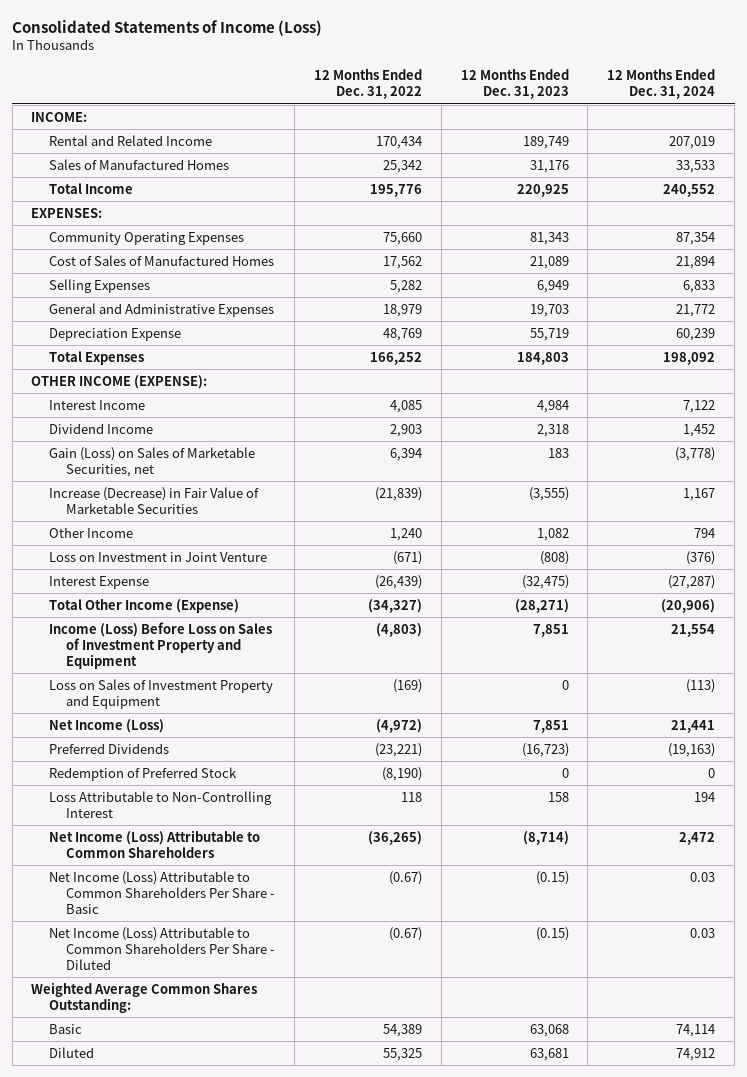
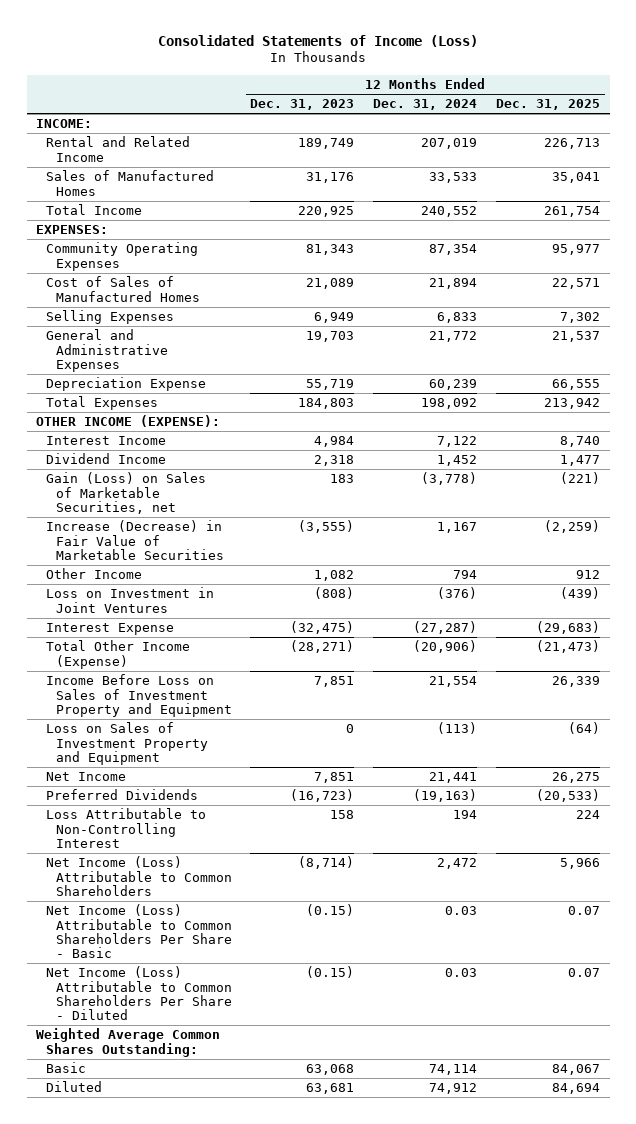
- | 12 Months Ended Dec. 31, 2022 | 12 Months Ended Dec. 31, 2023 | 12 Months Ended Dec. 31, 2024
+ | 12 Months Ended Dec. 31, 2023 | 12 Months Ended Dec. 31, 2024 | 12 Months Ended Dec. 31, 2025
- Loss on Investment in Joint Venture | (671) | (808) | (376)
+ Loss on Investment in Joint Ventures | (808) | (376) | (439)
- Income (Loss) Before Loss on Sales of Investment Property and Equipment | (4,803) | 7,851 | 21,554
+ Income Before Loss on Sales of Investment Property and Equipment | 7,851 | 21,554 | 26,339
- Net Income (Loss) | (4,972) | 7,851 | 21,441
+ Net Income | 7,851 | 21,441 | 26,275
- Redemption of Preferred Stock | (8,190) | 0 | 0

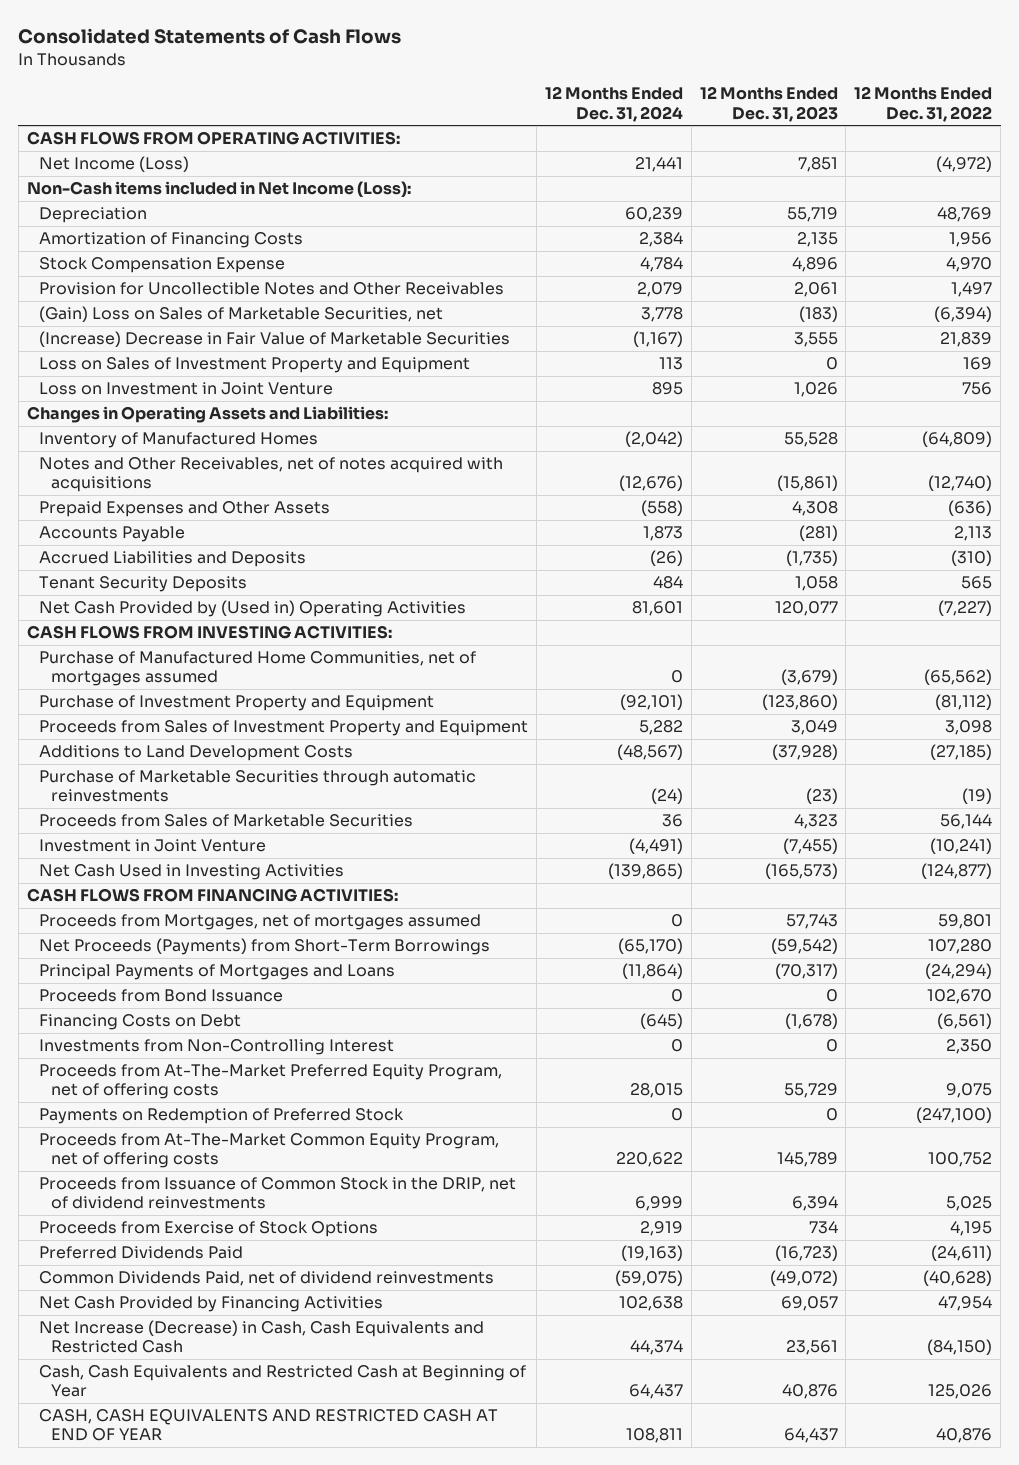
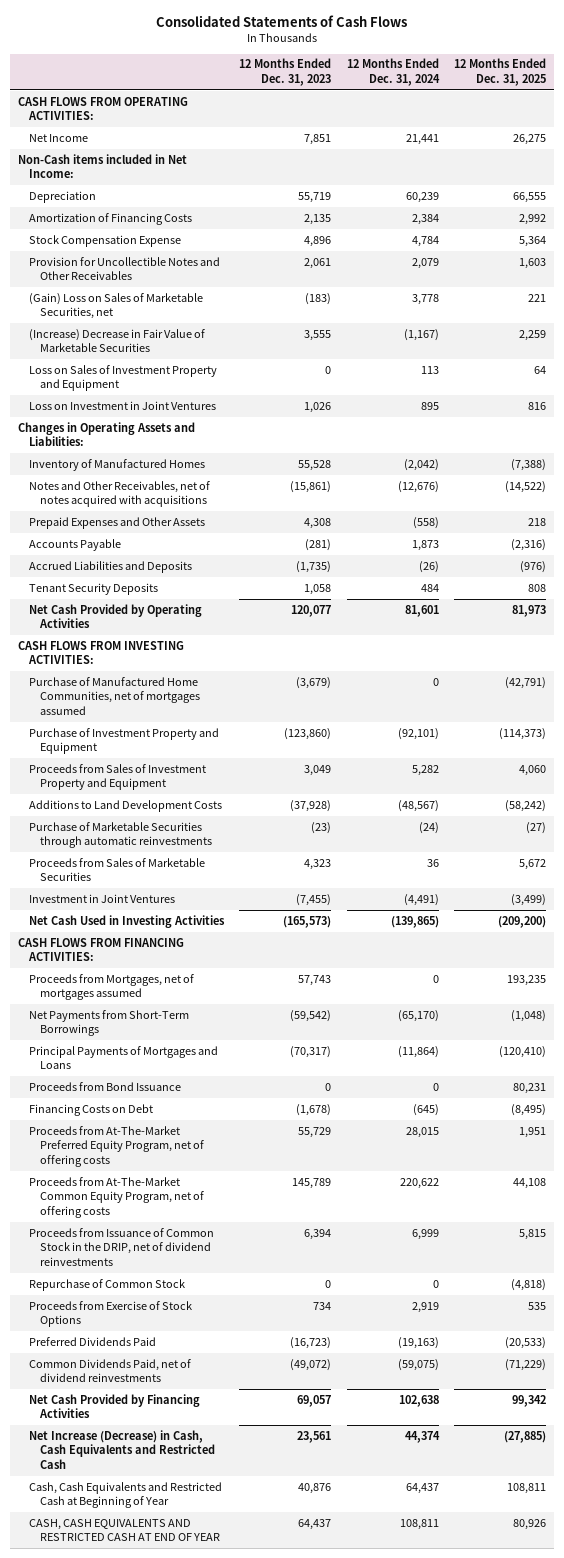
- | 12 Months Ended Dec. 31, 2024 | 12 Months Ended Dec. 31, 2023 | 12 Months Ended Dec. 31, 2022
+ | 12 Months Ended Dec. 31, 2023 | 12 Months Ended Dec. 31, 2024 | 12 Months Ended Dec. 31, 2025
- Net Income (Loss) | 21,441 | 7,851 | (4,972)
- Non-Cash items included in Net Income (Loss):
+ Net Income | 7,851 | 21,441 | 26,275
+ Non-Cash items included in Net Income:
- Loss on Investment in Joint Venture | 895 | 1,026 | 756
+ Loss on Investment in Joint Ventures | 1,026 | 895 | 816
- Net Cash Provided by (Used in) Operating Activities | 81,601 | 120,077 | (7,227)
+ Net Cash Provided by Operating Activities | 120,077 | 81,601 | 81,973
- Investment in Joint Venture | (4,491) | (7,455) | (10,241)
+ Investment in Joint Ventures | (7,455) | (4,491) | (3,499)
- Net Proceeds (Payments) from Short-Term Borrowings | (65,170) | (59,542) | 107,280
+ Net Payments from Short-Term Borrowings | (59,542) | (65,170) | (1,048)
- Investments from Non-Controlling Interest | 0 | 0 | 2,350
- Payments on Redemption of Preferred Stock | 0 | 0 | (247,100)
+ Repurchase of Common Stock | 0 | 0 | (4,818)

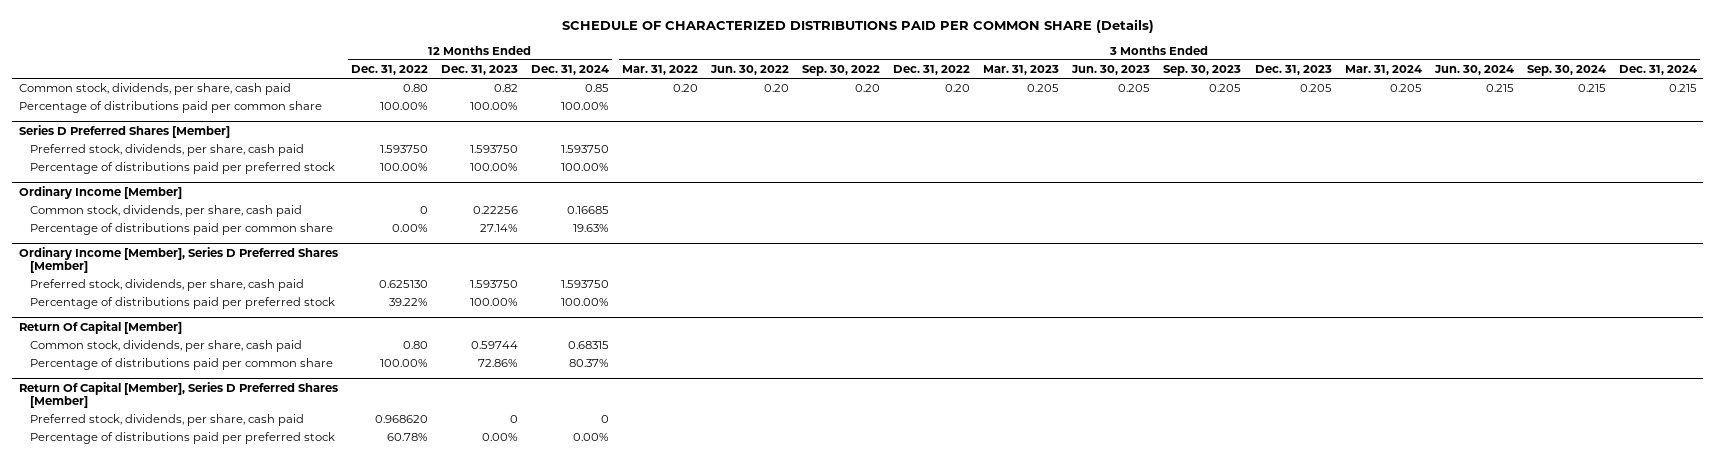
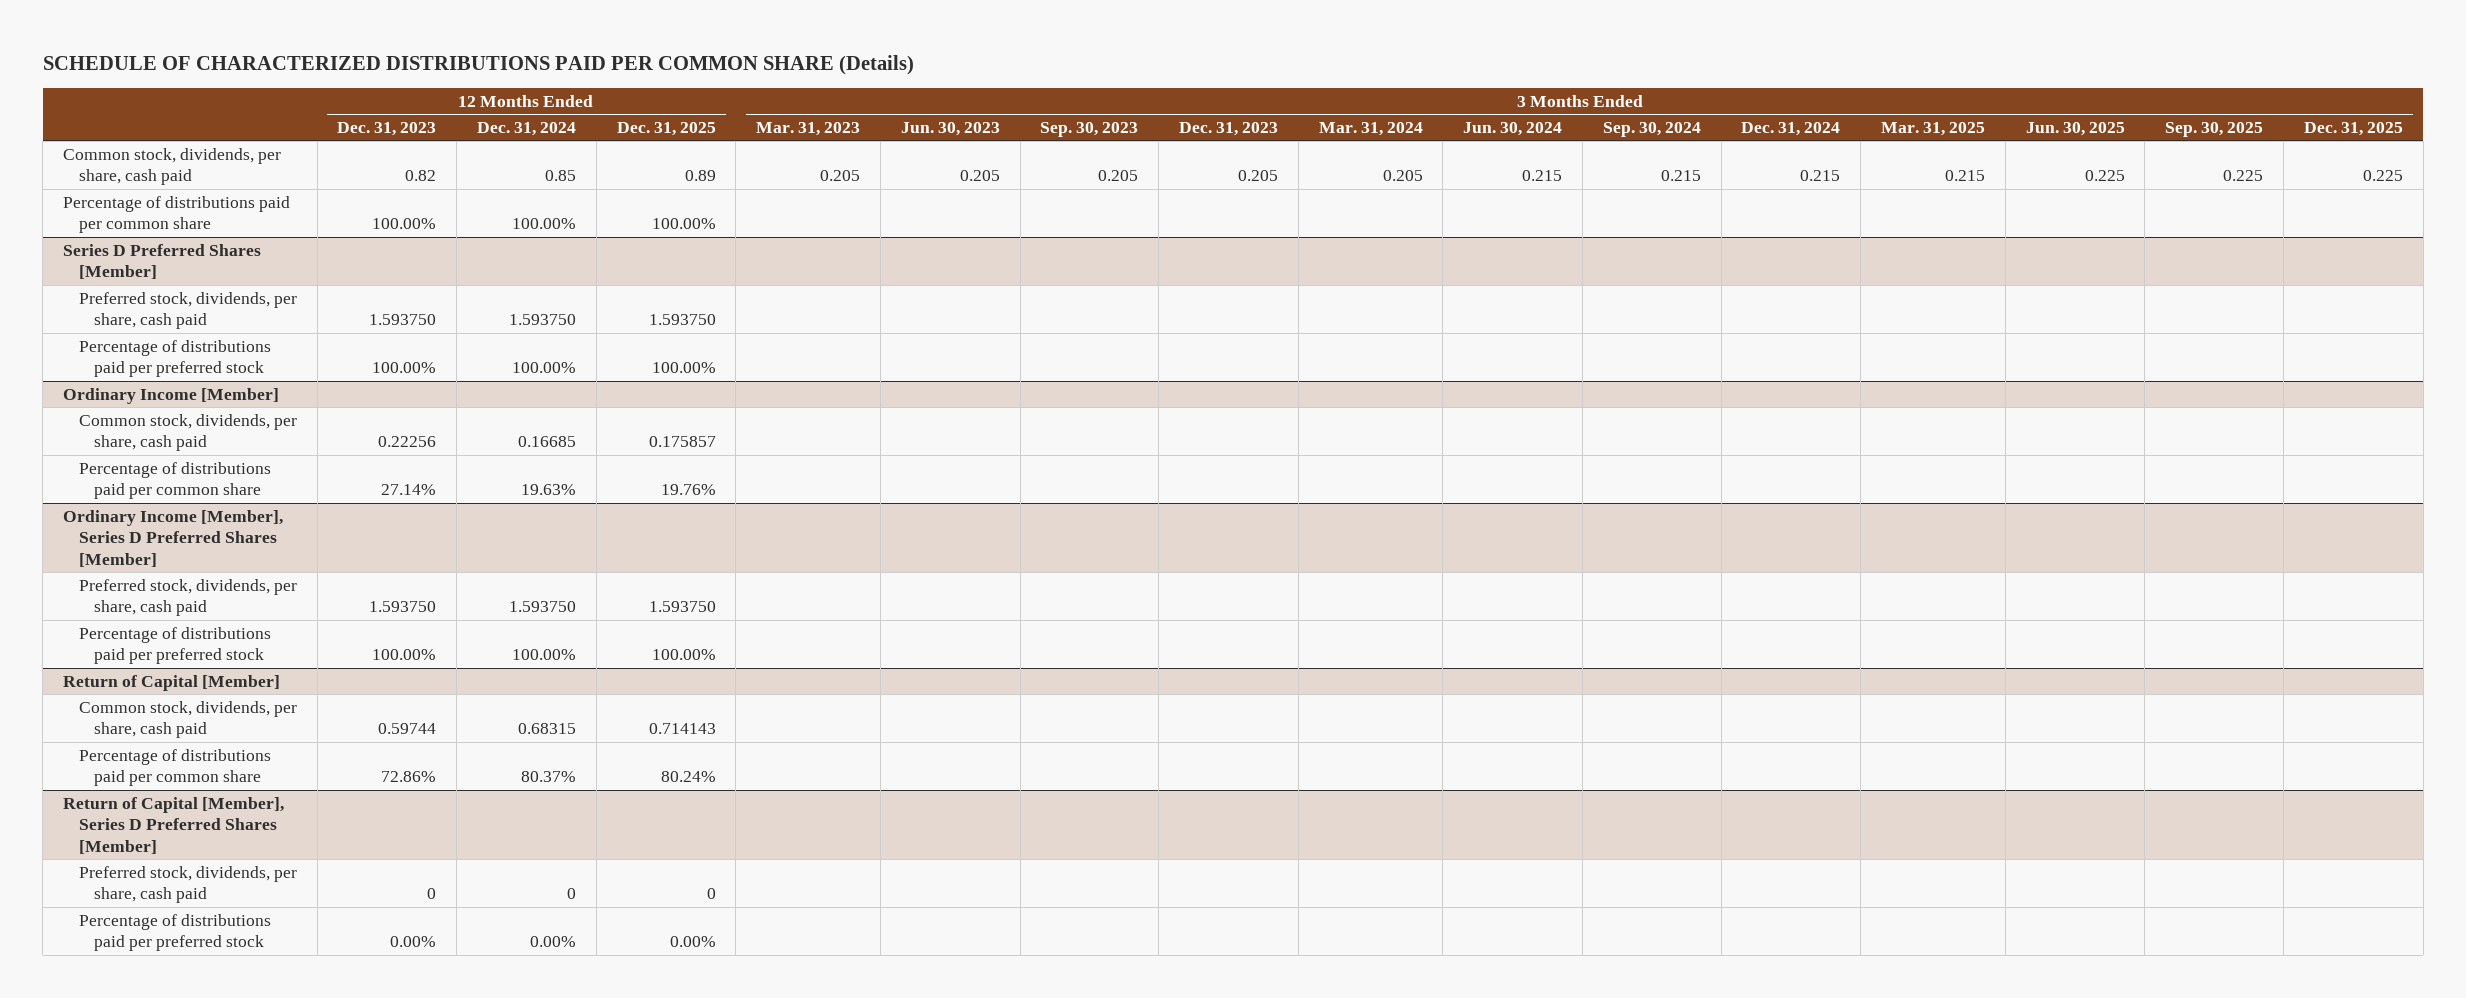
- | 12 Months Ended Dec. 31, 2022 | 12 Months Ended Dec. 31, 2023 | 12 Months Ended Dec. 31, 2024 | 3 Months Ended Mar. 31, 2022 | 3 Months Ended Jun. 30, 2022 | 3 Months Ended Sep. 30, 2022 | 3 Months Ended Dec. 31, 2022 | 3 Months Ended Mar. 31, 2023 | 3 Months Ended Jun. 30, 2023 | 3 Months Ended Sep. 30, 2023 | 3 Months Ended Dec. 31, 2023 | 3 Months Ended Mar. 31, 2024 | 3 Months Ended Jun. 30, 2024 | 3 Months Ended Sep. 30, 2024 | 3 Months Ended Dec. 31, 2024
+ | 12 Months Ended Dec. 31, 2023 | 12 Months Ended Dec. 31, 2024 | 12 Months Ended Dec. 31, 2025 | 3 Months Ended Mar. 31, 2023 | 3 Months Ended Jun. 30, 2023 | 3 Months Ended Sep. 30, 2023 | 3 Months Ended Dec. 31, 2023 | 3 Months Ended Mar. 31, 2024 | 3 Months Ended Jun. 30, 2024 | 3 Months Ended Sep. 30, 2024 | 3 Months Ended Dec. 31, 2024 | 3 Months Ended Mar. 31, 2025 | 3 Months Ended Jun. 30, 2025 | 3 Months Ended Sep. 30, 2025 | 3 Months Ended Dec. 31, 2025
- Return Of Capital [Member]
+ Return of Capital [Member]
- Return Of Capital [Member], Series D Preferred Shares [Member]
+ Return of Capital [Member], Series D Preferred Shares [Member]

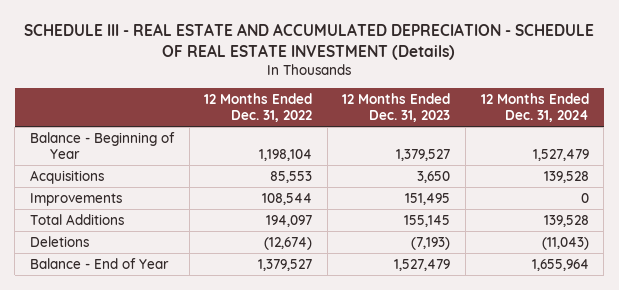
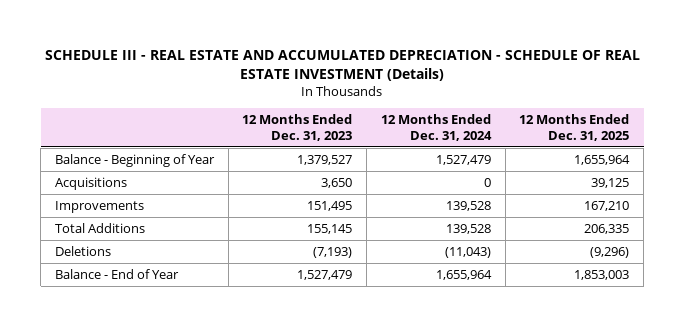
- | 12 Months Ended Dec. 31, 2022 | 12 Months Ended Dec. 31, 2023 | 12 Months Ended Dec. 31, 2024
+ | 12 Months Ended Dec. 31, 2023 | 12 Months Ended Dec. 31, 2024 | 12 Months Ended Dec. 31, 2025
- Acquisitions | 85,553 | 3,650 | 139,528
- Improvements | 108,544 | 151,495 | 0
+ Acquisitions | 3,650 | 0 | 39,125
+ Improvements | 151,495 | 139,528 | 167,210

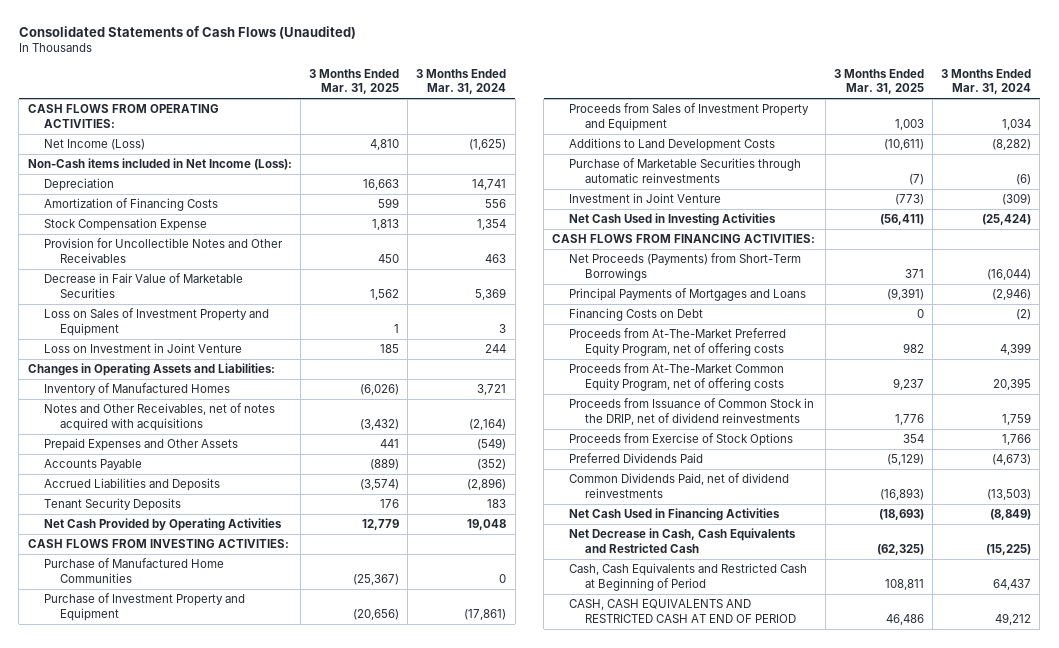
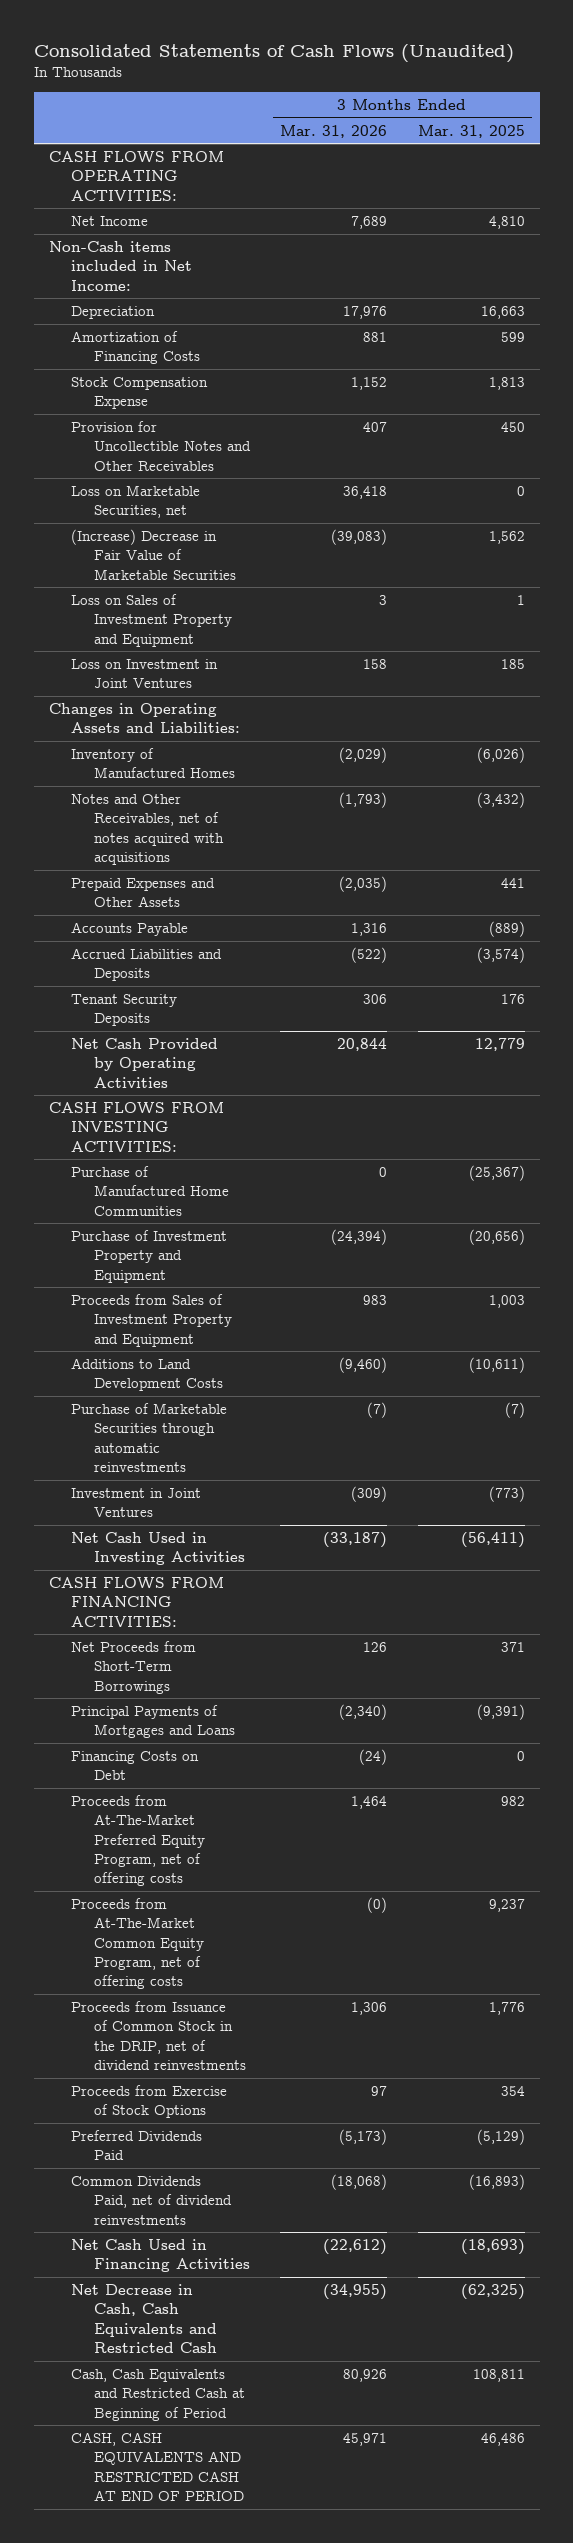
- | 3 Months Ended Mar. 31, 2025 | 3 Months Ended Mar. 31, 2024
+ | 3 Months Ended Mar. 31, 2026 | 3 Months Ended Mar. 31, 2025
- Net Income (Loss) | 4,810 | (1,625)
- Non-Cash items included in Net Income (Loss):
+ Net Income | 7,689 | 4,810
+ Non-Cash items included in Net Income:
- Decrease in Fair Value of Marketable Securities | 1,562 | 5,369
+ Loss on Marketable Securities, net | 36,418 | 0
+ (Increase) Decrease in Fair Value of Marketable Securities | (39,083) | 1,562
- Loss on Investment in Joint Venture | 185 | 244
+ Loss on Investment in Joint Ventures | 158 | 185
- Investment in Joint Venture | (773) | (309)
+ Investment in Joint Ventures | (309) | (773)
- Net Proceeds (Payments) from Short-Term Borrowings | 371 | (16,044)
+ Net Proceeds from Short-Term Borrowings | 126 | 371

